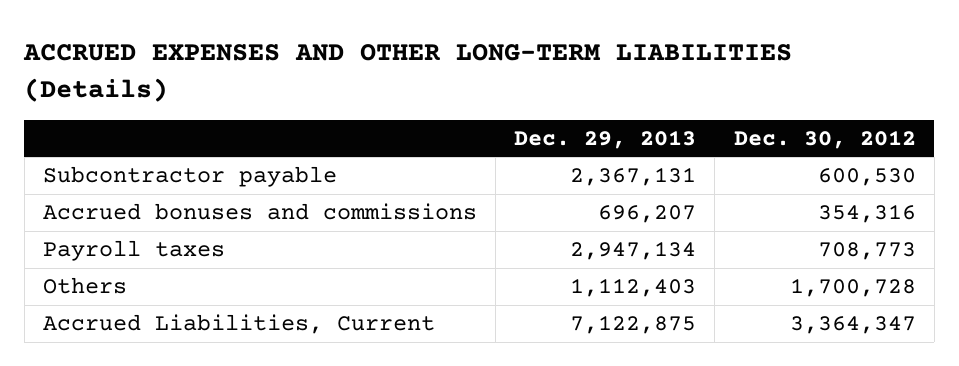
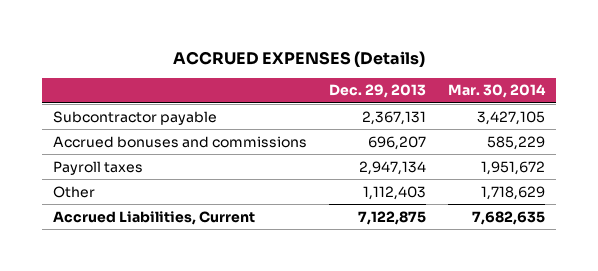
- ACCRUED EXPENSES AND OTHER LONG-TERM LIABILITIES (Details)
+ ACCRUED EXPENSES (Details)
- | Dec. 29, 2013 | Dec. 30, 2012
+ | Dec. 29, 2013 | Mar. 30, 2014
- Others | 1,112,403 | 1,700,728
+ Other | 1,112,403 | 1,718,629

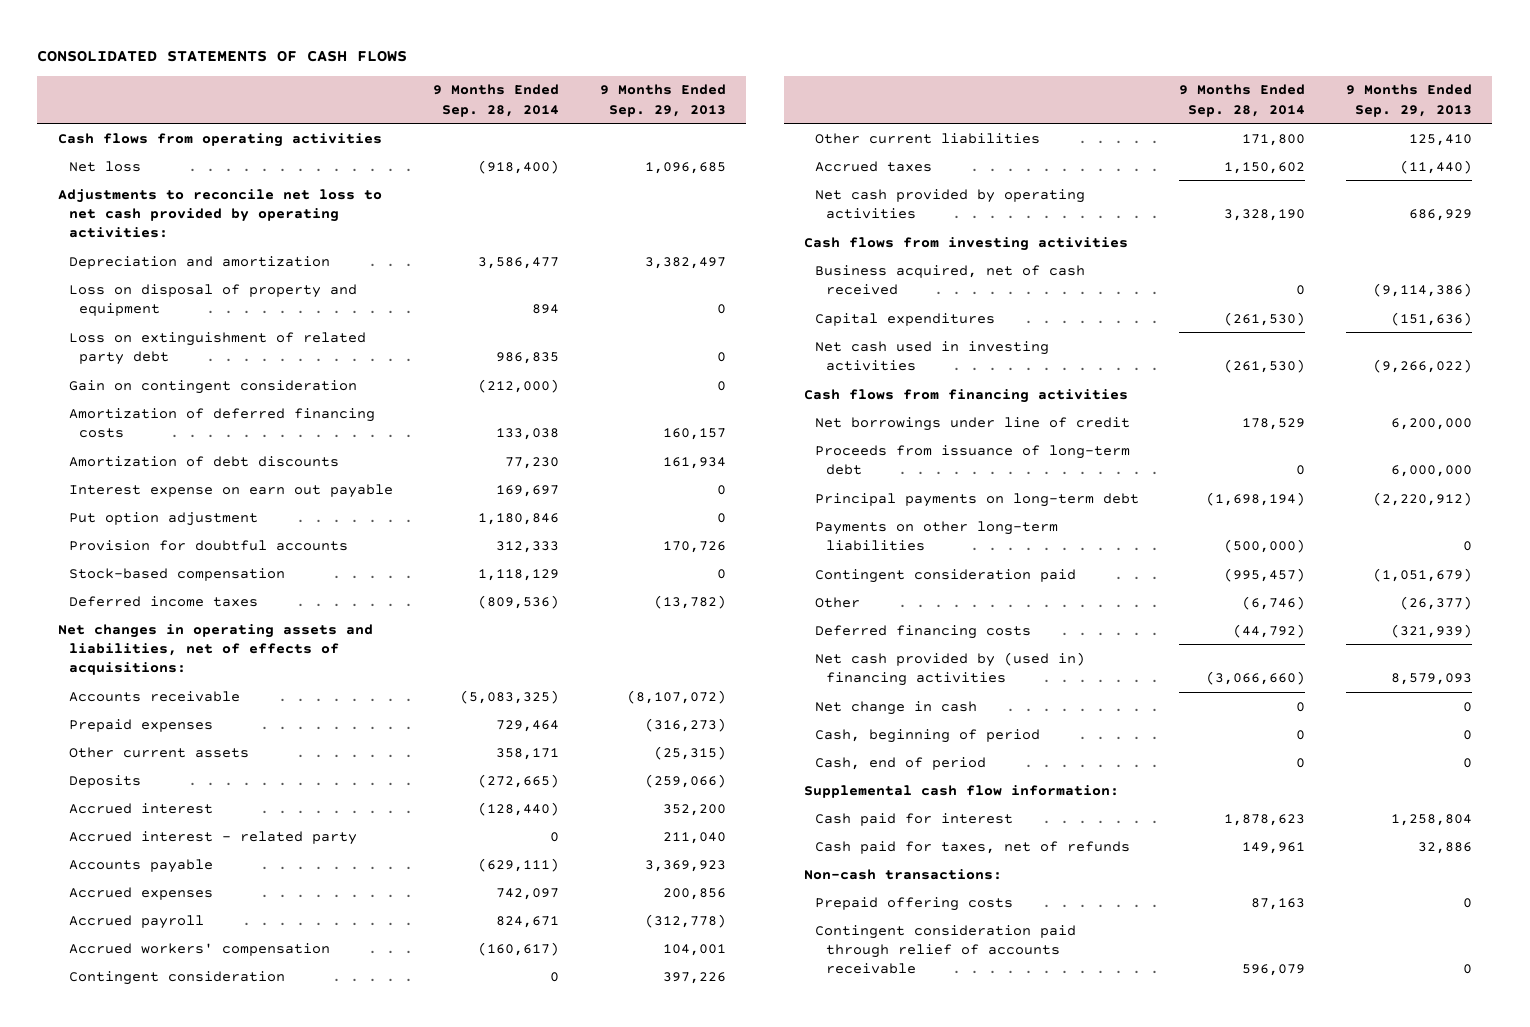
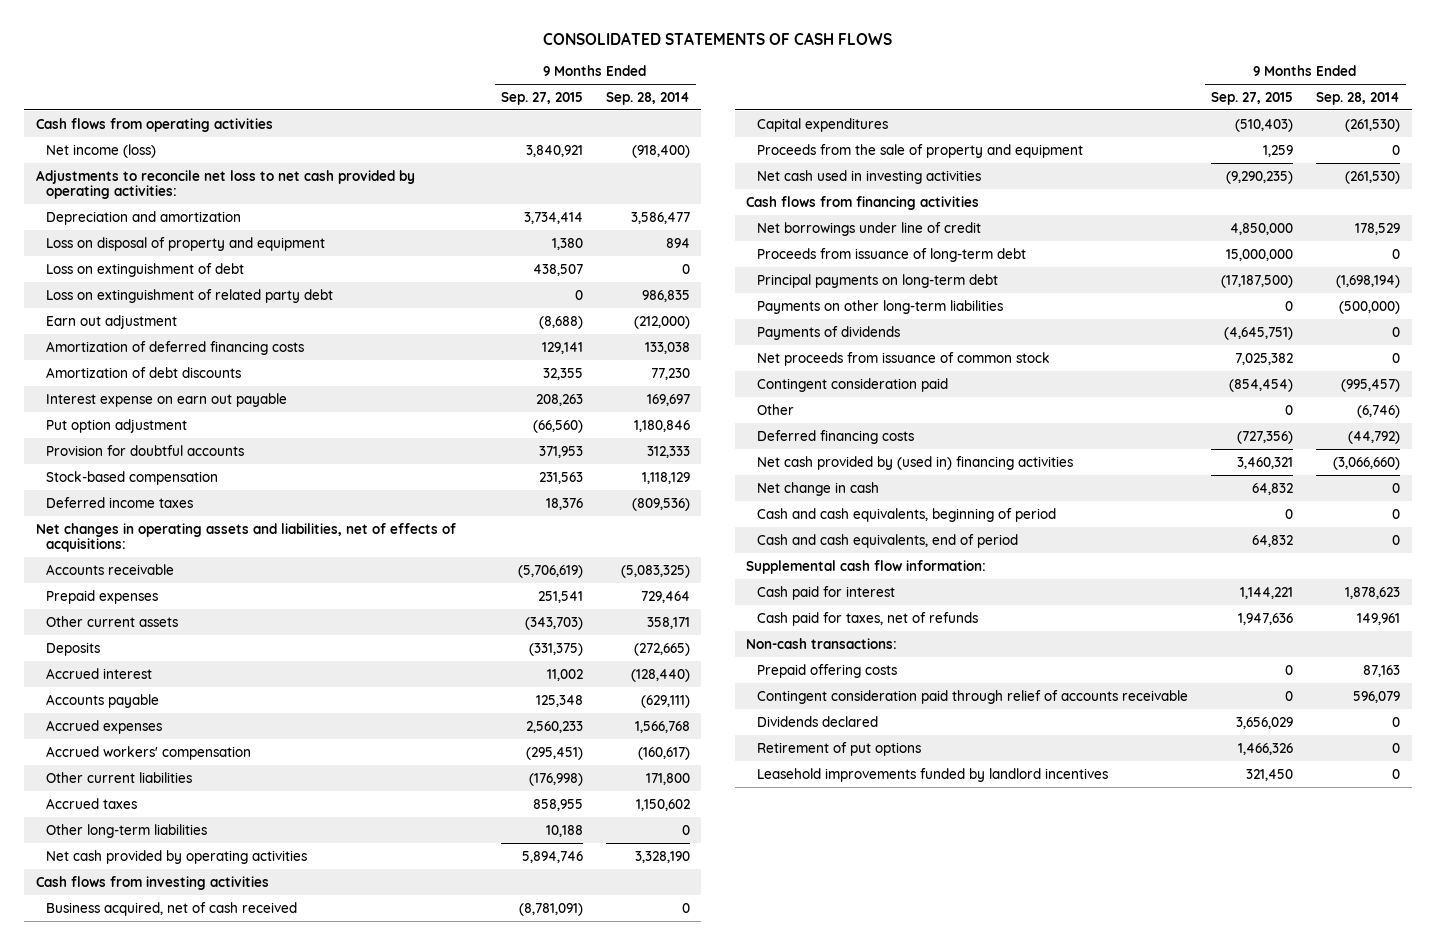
- | 9 Months Ended Sep. 28, 2014 | 9 Months Ended Sep. 29, 2013
+ | 9 Months Ended Sep. 27, 2015 | 9 Months Ended Sep. 28, 2014
- Net loss | (918,400) | 1,096,685
+ Net income (loss) | 3,840,921 | (918,400)
+ Loss on extinguishment of debt | 438,507 | 0
- Gain on contingent consideration | (212,000) | 0
+ Earn out adjustment | (8,688) | (212,000)
- Accrued interest - related party | 0 | 211,040
- Accrued expenses | 742,097 | 200,856
- Accrued payroll | 824,671 | (312,778)
+ Accrued expenses | 2,560,233 | 1,566,768
- Contingent consideration | 0 | 397,226
+ Other long-term liabilities | 10,188 | 0
+ Proceeds from the sale of property and equipment | 1,259 | 0
+ Payments of dividends | (4,645,751) | 0
+ Net proceeds from issuance of common stock | 7,025,382 | 0
- Cash, beginning of period | 0 | 0
- Cash, end of period | 0 | 0
+ Cash and cash equivalents, beginning of period | 0 | 0
+ Cash and cash equivalents, end of period | 64,832 | 0
+ Dividends declared | 3,656,029 | 0
+ Retirement of put options | 1,466,326 | 0
+ Leasehold improvements funded by landlord incentives | 321,450 | 0

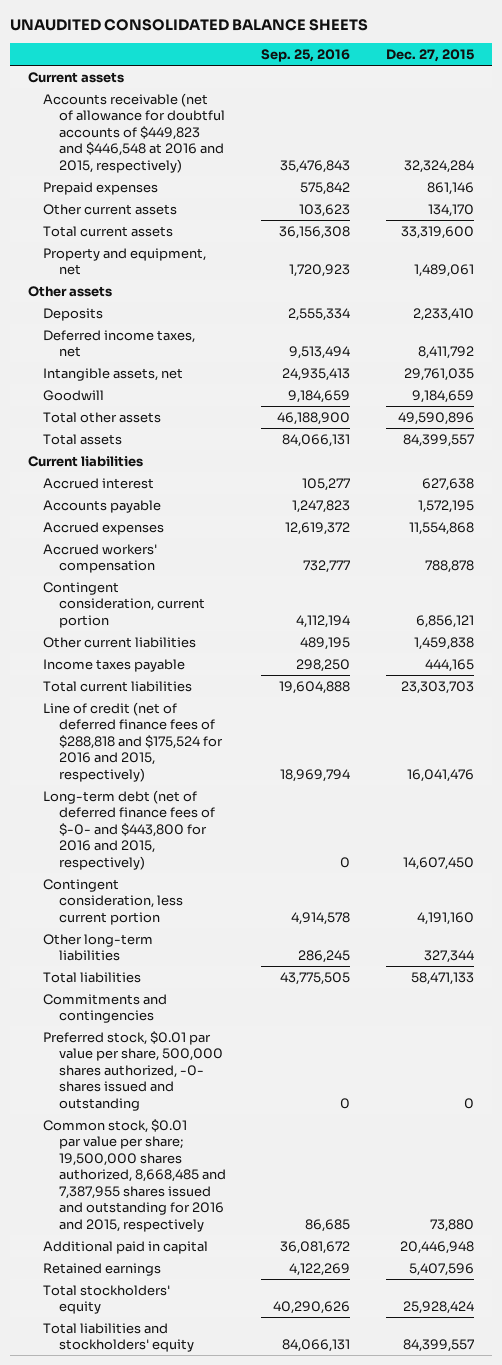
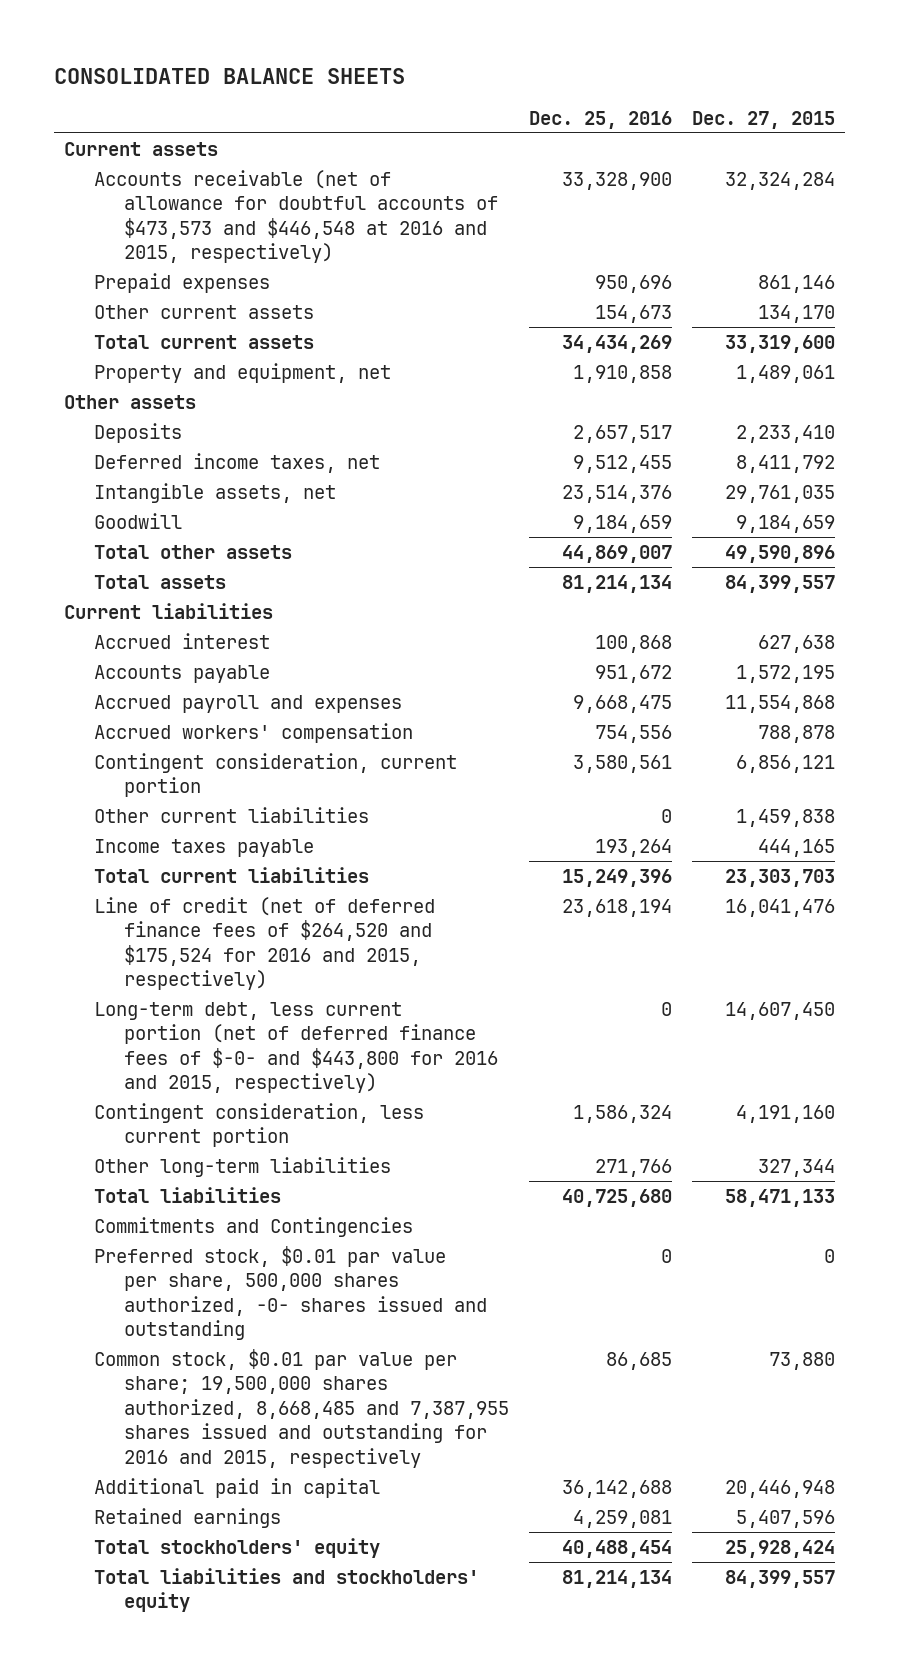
- UNAUDITED CONSOLIDATED BALANCE SHEETS
+ CONSOLIDATED BALANCE SHEETS
- | Sep. 25, 2016 | Dec. 27, 2015
+ | Dec. 25, 2016 | Dec. 27, 2015
- Accounts receivable (net of allowance for doubtful accounts of $449,823 and $446,548 at 2016 and 2015, respectively) | 35,476,843 | 32,324,284
+ Accounts receivable (net of allowance for doubtful accounts of $473,573 and $446,548 at 2016 and 2015, respectively) | 33,328,900 | 32,324,284
- Accrued expenses | 12,619,372 | 11,554,868
+ Accrued payroll and expenses | 9,668,475 | 11,554,868
- Line of credit (net of deferred finance fees of $288,818 and $175,524 for 2016 and 2015, respectively) | 18,969,794 | 16,041,476
- Long-term debt (net of deferred finance fees of $-0- and $443,800 for 2016 and 2015, respectively) | 0 | 14,607,450
+ Line of credit (net of deferred finance fees of $264,520 and $175,524 for 2016 and 2015, respectively) | 23,618,194 | 16,041,476
+ Long-term debt, less current portion (net of deferred finance fees of $-0- and $443,800 for 2016 and 2015, respectively) | 0 | 14,607,450
- Commitments and contingencies
+ Commitments and Contingencies

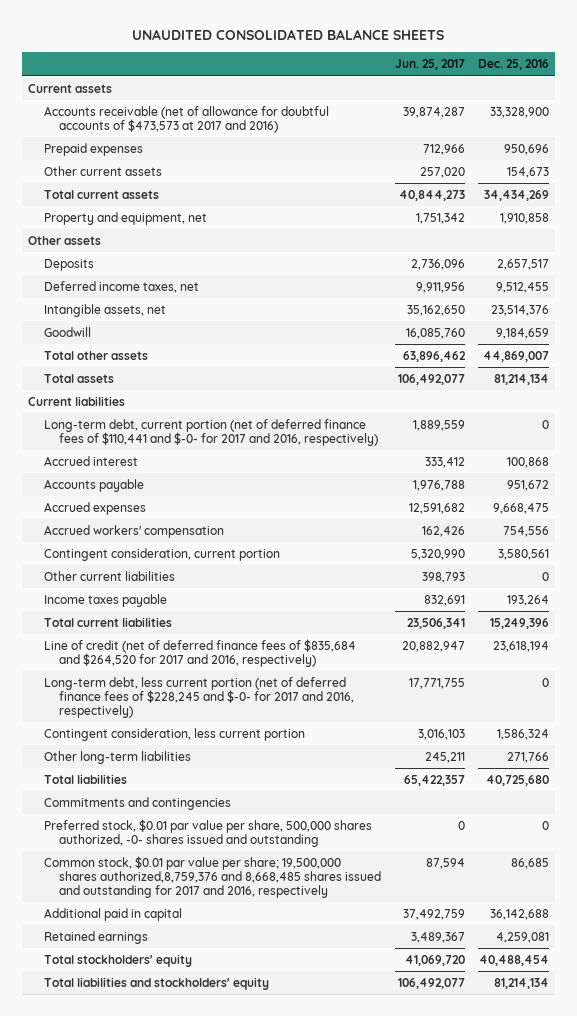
- CONSOLIDATED BALANCE SHEETS
+ UNAUDITED CONSOLIDATED BALANCE SHEETS
- | Dec. 25, 2016 | Dec. 27, 2015
+ | Jun. 25, 2017 | Dec. 25, 2016
- Accounts receivable (net of allowance for doubtful accounts of $473,573 and $446,548 at 2016 and 2015, respectively) | 33,328,900 | 32,324,284
+ Accounts receivable (net of allowance for doubtful accounts of $473,573 at 2017 and 2016) | 39,874,287 | 33,328,900
+ Long-term debt, current portion (net of deferred finance fees of $110,441 and $-0- for 2017 and 2016, respectively) | 1,889,559 | 0
- Accrued payroll and expenses | 9,668,475 | 11,554,868
+ Accrued expenses | 12,591,682 | 9,668,475
- Line of credit (net of deferred finance fees of $264,520 and $175,524 for 2016 and 2015, respectively) | 23,618,194 | 16,041,476
- Long-term debt, less current portion (net of deferred finance fees of $-0- and $443,800 for 2016 and 2015, respectively) | 0 | 14,607,450
+ Line of credit (net of deferred finance fees of $835,684 and $264,520 for 2017 and 2016, respectively) | 20,882,947 | 23,618,194
+ Long-term debt, less current portion (net of deferred finance fees of $228,245 and $-0- for 2017 and 2016, respectively) | 17,771,755 | 0
- Commitments and Contingencies
+ Commitments and contingencies
- Common stock, $0.01 par value per share; 19,500,000 shares authorized, 8,668,485 and 7,387,955 shares issued and outstanding for 2016 and 2015, respectively | 86,685 | 73,880
+ Common stock, $0.01 par value per share; 19,500,000 shares authorized,8,759,376 and 8,668,485 shares issued and outstanding for 2017 and 2016, respectively | 87,594 | 86,685

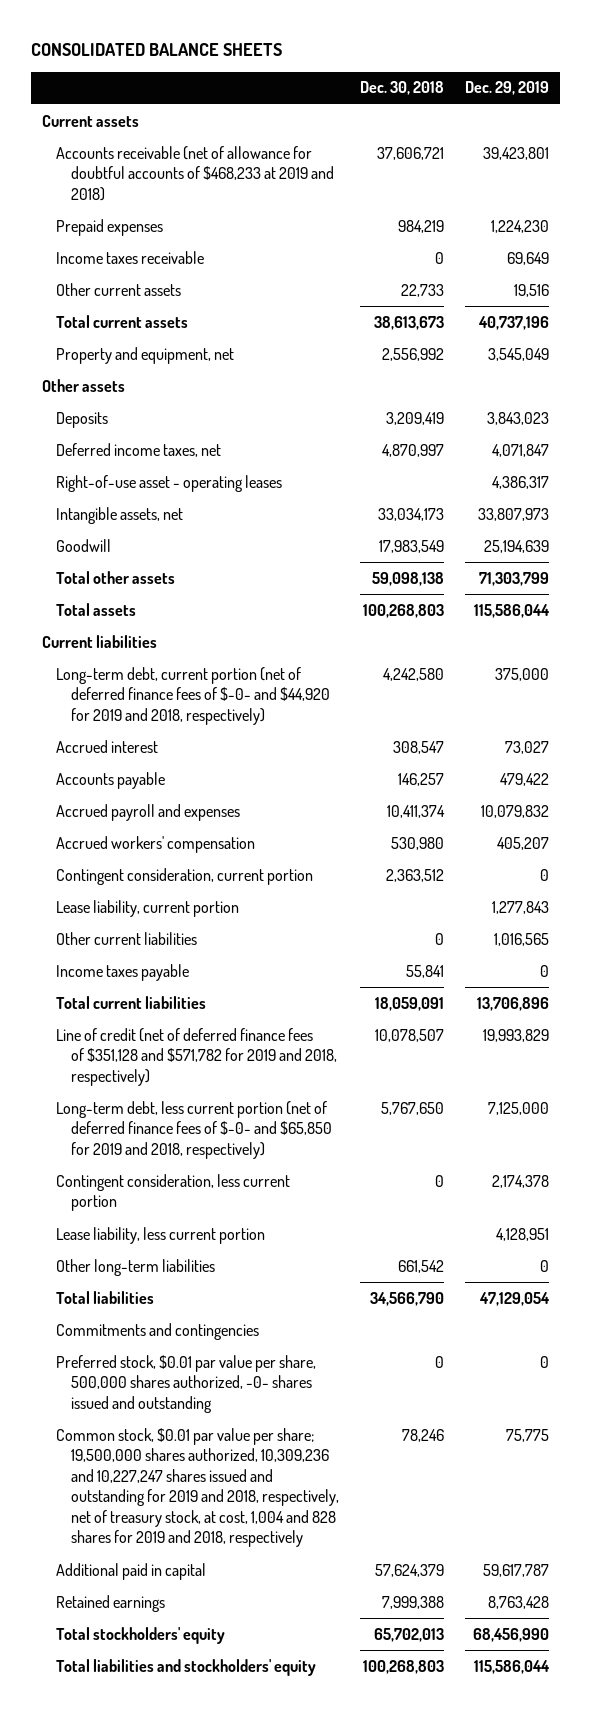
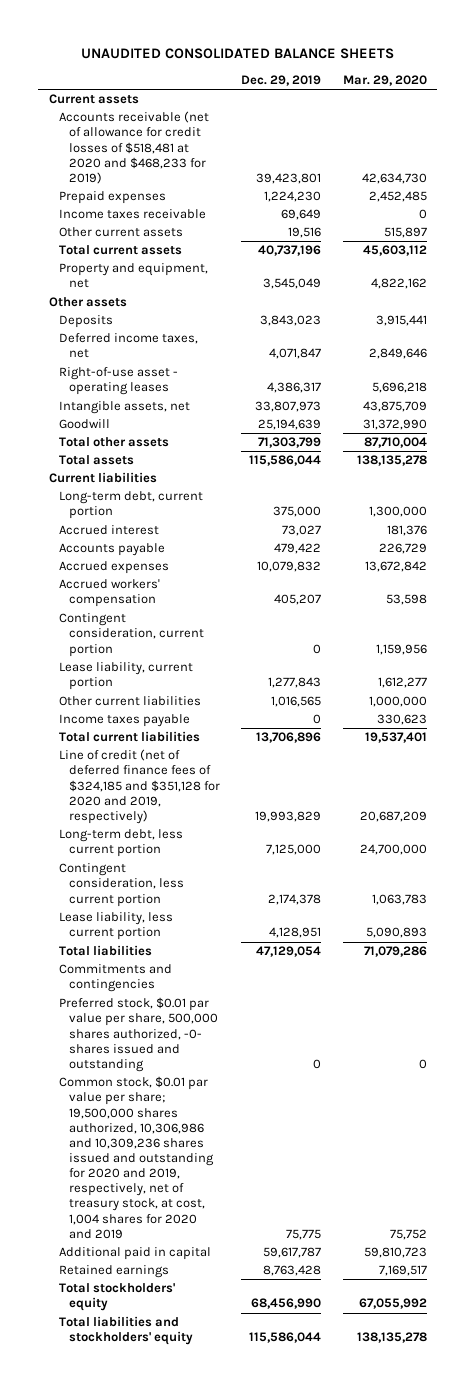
- CONSOLIDATED BALANCE SHEETS
+ UNAUDITED CONSOLIDATED BALANCE SHEETS
- | Dec. 30, 2018 | Dec. 29, 2019
+ | Dec. 29, 2019 | Mar. 29, 2020
- Accounts receivable (net of allowance for doubtful accounts of $468,233 at 2019 and 2018) | 37,606,721 | 39,423,801
+ Accounts receivable (net of allowance for credit losses of $518,481 at 2020 and $468,233 for 2019) | 39,423,801 | 42,634,730
- Long-term debt, current portion (net of deferred finance fees of $-0- and $44,920 for 2019 and 2018, respectively) | 4,242,580 | 375,000
+ Long-term debt, current portion | 375,000 | 1,300,000
- Accrued payroll and expenses | 10,411,374 | 10,079,832
+ Accrued expenses | 10,079,832 | 13,672,842
- Line of credit (net of deferred finance fees of $351,128 and $571,782 for 2019 and 2018, respectively) | 10,078,507 | 19,993,829
- Long-term debt, less current portion (net of deferred finance fees of $-0- and $65,850 for 2019 and 2018, respectively) | 5,767,650 | 7,125,000
+ Line of credit (net of deferred finance fees of $324,185 and $351,128 for 2020 and 2019, respectively) | 19,993,829 | 20,687,209
+ Long-term debt, less current portion | 7,125,000 | 24,700,000
- Other long-term liabilities | 661,542 | 0
- Common stock, $0.01 par value per share; 19,500,000 shares authorized, 10,309,236 and 10,227,247 shares issued and outstanding for 2019 and 2018, respectively, net of treasury stock, at cost, 1,004 and 828 shares for 2019 and 2018, respectively | 78,246 | 75,775
+ Common stock, $0.01 par value per share; 19,500,000 shares authorized, 10,306,986 and 10,309,236 shares issued and outstanding for 2020 and 2019, respectively, net of treasury stock, at cost, 1,004 shares for 2020 and 2019 | 75,775 | 75,752

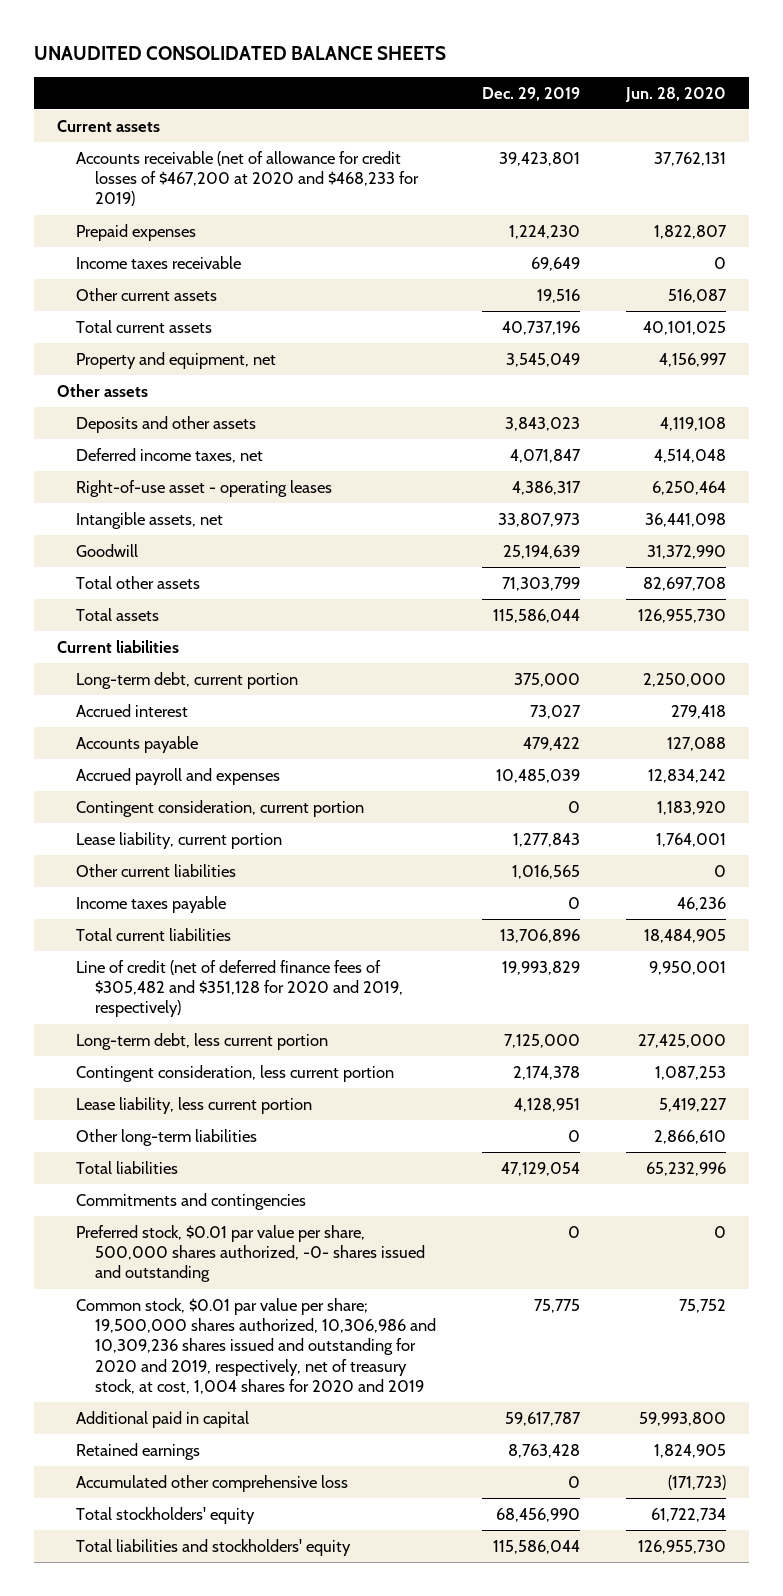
- | Dec. 29, 2019 | Mar. 29, 2020
+ | Dec. 29, 2019 | Jun. 28, 2020
- Accounts receivable (net of allowance for credit losses of $518,481 at 2020 and $468,233 for 2019) | 39,423,801 | 42,634,730
+ Accounts receivable (net of allowance for credit losses of $467,200 at 2020 and $468,233 for 2019) | 39,423,801 | 37,762,131
- Deposits | 3,843,023 | 3,915,441
+ Deposits and other assets | 3,843,023 | 4,119,108
- Accrued expenses | 10,079,832 | 13,672,842
- Accrued workers' compensation | 405,207 | 53,598
+ Accrued payroll and expenses | 10,485,039 | 12,834,242
- Line of credit (net of deferred finance fees of $324,185 and $351,128 for 2020 and 2019, respectively) | 19,993,829 | 20,687,209
+ Line of credit (net of deferred finance fees of $305,482 and $351,128 for 2020 and 2019, respectively) | 19,993,829 | 9,950,001
+ Other long-term liabilities | 0 | 2,866,610
+ Accumulated other comprehensive loss | 0 | (171,723)

